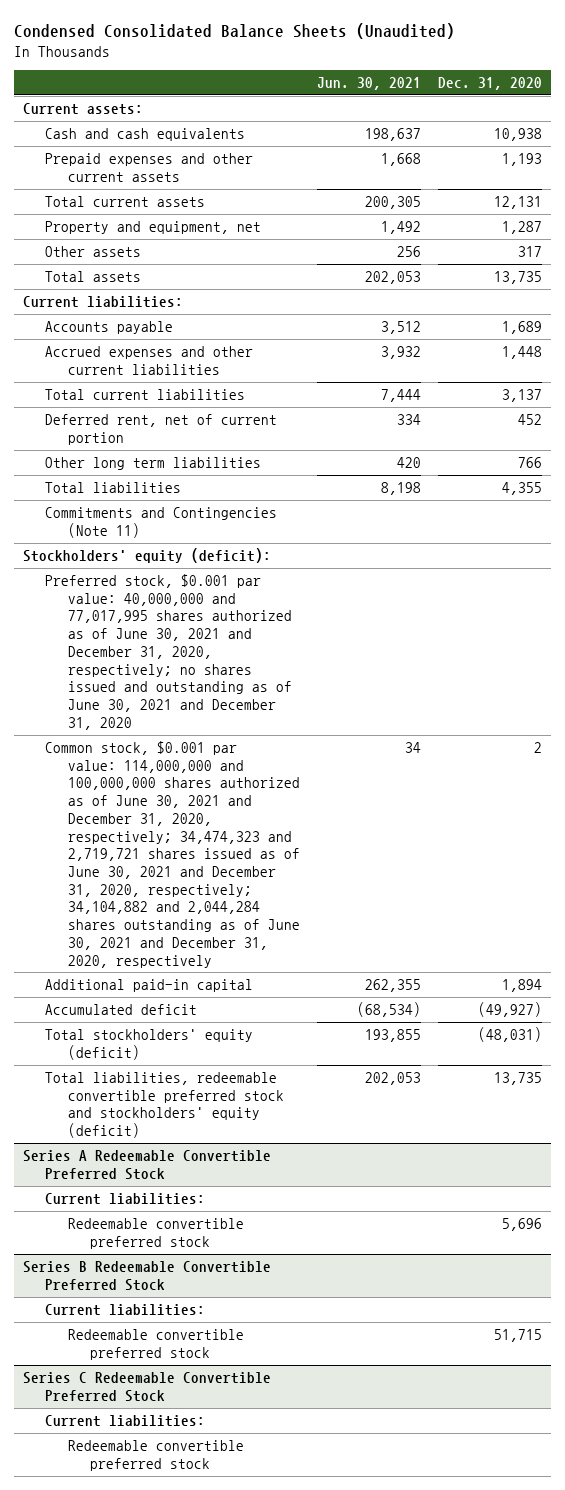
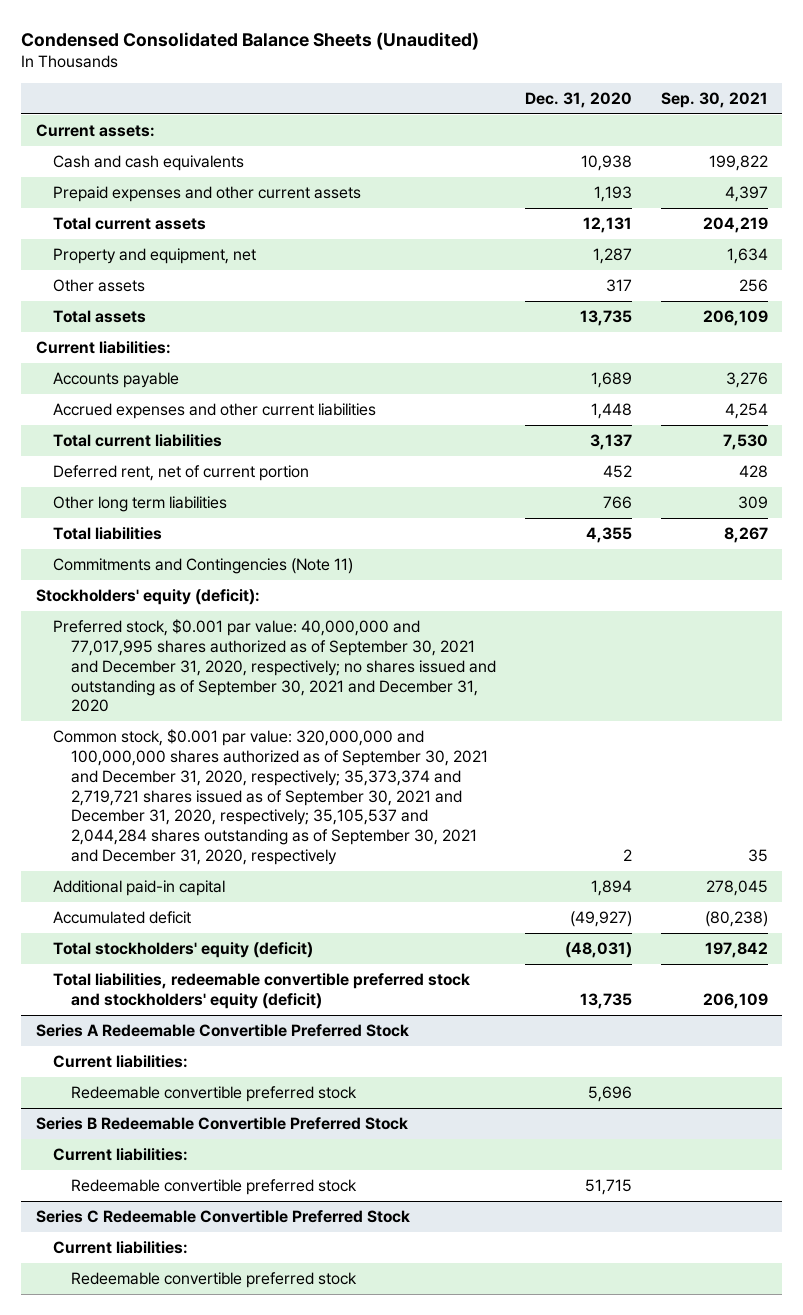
- | Jun. 30, 2021 | Dec. 31, 2020
+ | Dec. 31, 2020 | Sep. 30, 2021
- Preferred stock, $0.001 par value: 40,000,000 and 77,017,995 shares authorized as of June 30, 2021 and December 31, 2020, respectively; no shares issued and outstanding as of June 30, 2021 and December 31, 2020
- Common stock, $0.001 par value: 114,000,000 and 100,000,000 shares authorized as of June 30, 2021 and December 31, 2020, respectively; 34,474,323 and 2,719,721 shares issued as of June 30, 2021 and December 31, 2020, respectively; 34,104,882 and 2,044,284 shares outstanding as of June 30, 2021 and December 31, 2020, respectively | 34 | 2
+ Preferred stock, $0.001 par value: 40,000,000 and 77,017,995 shares authorized as of September 30, 2021 and December 31, 2020, respectively; no shares issued and outstanding as of September 30, 2021 and December 31, 2020
+ Common stock, $0.001 par value: 320,000,000 and 100,000,000 shares authorized as of September 30, 2021 and December 31, 2020, respectively; 35,373,374 and 2,719,721 shares issued as of September 30, 2021 and December 31, 2020, respectively; 35,105,537 and 2,044,284 shares outstanding as of September 30, 2021 and December 31, 2020, respectively | 2 | 35

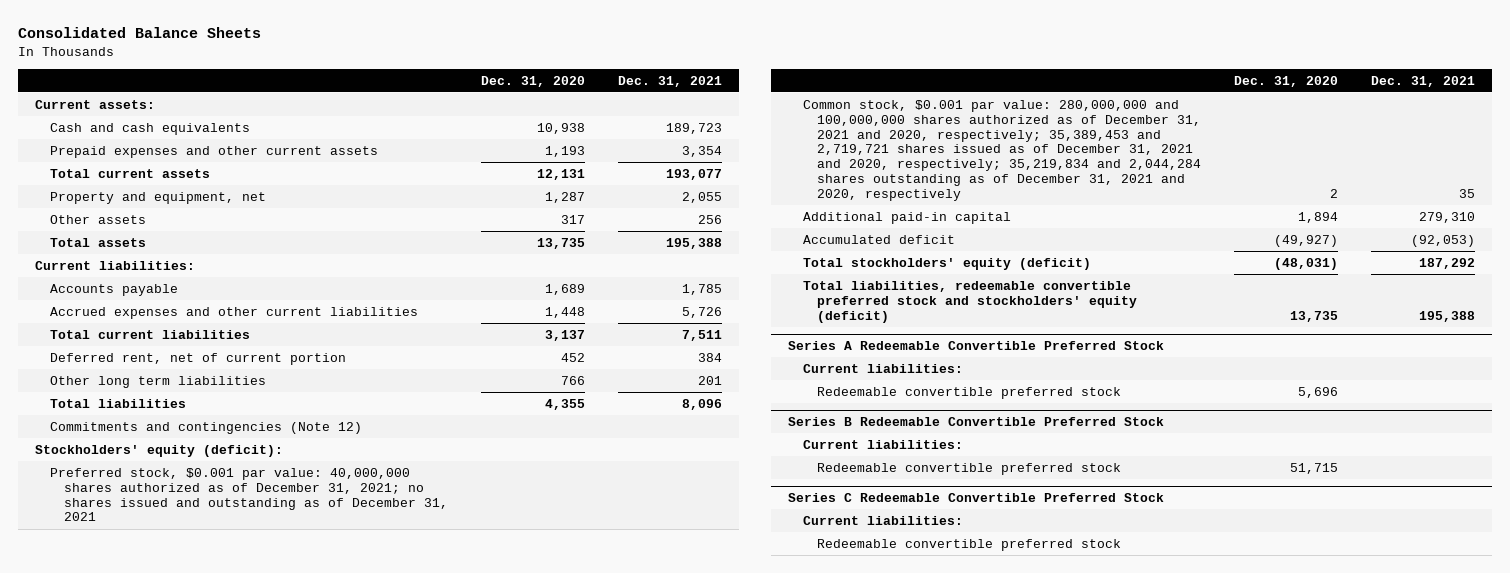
- Condensed Consolidated Balance Sheets (Unaudited)
+ Consolidated Balance Sheets
- | Dec. 31, 2020 | Sep. 30, 2021
+ | Dec. 31, 2020 | Dec. 31, 2021
- Commitments and Contingencies (Note 11)
+ Commitments and contingencies (Note 12)
- Preferred stock, $0.001 par value: 40,000,000 and 77,017,995 shares authorized as of September 30, 2021 and December 31, 2020, respectively; no shares issued and outstanding as of September 30, 2021 and December 31, 2020
- Common stock, $0.001 par value: 320,000,000 and 100,000,000 shares authorized as of September 30, 2021 and December 31, 2020, respectively; 35,373,374 and 2,719,721 shares issued as of September 30, 2021 and December 31, 2020, respectively; 35,105,537 and 2,044,284 shares outstanding as of September 30, 2021 and December 31, 2020, respectively | 2 | 35
+ Preferred stock, $0.001 par value: 40,000,000 shares authorized as of December 31, 2021; no shares issued and outstanding as of December 31, 2021
+ Common stock, $0.001 par value: 280,000,000 and 100,000,000 shares authorized as of December 31, 2021 and 2020, respectively; 35,389,453 and 2,719,721 shares issued as of December 31, 2021 and 2020, respectively; 35,219,834 and 2,044,284 shares outstanding as of December 31, 2021 and 2020, respectively | 2 | 35

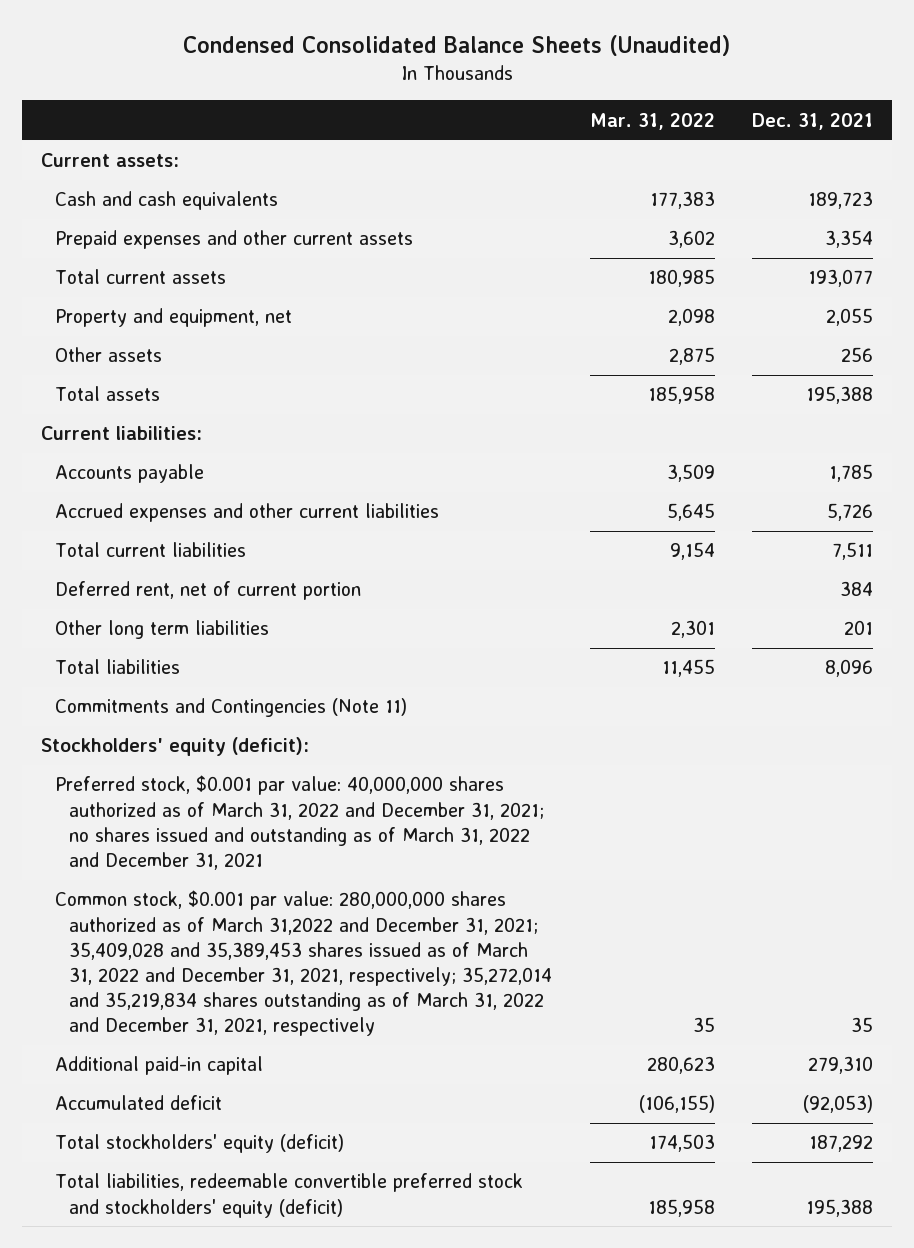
- Consolidated Balance Sheets
+ Condensed Consolidated Balance Sheets (Unaudited)
- | Dec. 31, 2020 | Dec. 31, 2021
+ | Mar. 31, 2022 | Dec. 31, 2021
- Commitments and contingencies (Note 12)
+ Commitments and Contingencies (Note 11)
- Preferred stock, $0.001 par value: 40,000,000 shares authorized as of December 31, 2021; no shares issued and outstanding as of December 31, 2021
- Common stock, $0.001 par value: 280,000,000 and 100,000,000 shares authorized as of December 31, 2021 and 2020, respectively; 35,389,453 and 2,719,721 shares issued as of December 31, 2021 and 2020, respectively; 35,219,834 and 2,044,284 shares outstanding as of December 31, 2021 and 2020, respectively | 2 | 35
+ Preferred stock, $0.001 par value: 40,000,000 shares authorized as of March 31, 2022 and December 31, 2021; no shares issued and outstanding as of March 31, 2022 and December 31, 2021
+ Common stock, $0.001 par value: 280,000,000 shares authorized as of March 31,2022 and December 31, 2021; 35,409,028 and 35,389,453 shares issued as of March 31, 2022 and December 31, 2021, respectively; 35,272,014 and 35,219,834 shares outstanding as of March 31, 2022 and December 31, 2021, respectively | 35 | 35
- Series A Redeemable Convertible Preferred Stock
- Current liabilities:
- Redeemable convertible preferred stock | 5,696 |
- Series B Redeemable Convertible Preferred Stock
- Current liabilities:
- Redeemable convertible preferred stock | 51,715 |
- Series C Redeemable Convertible Preferred Stock
- Current liabilities:
- Redeemable convertible preferred stock

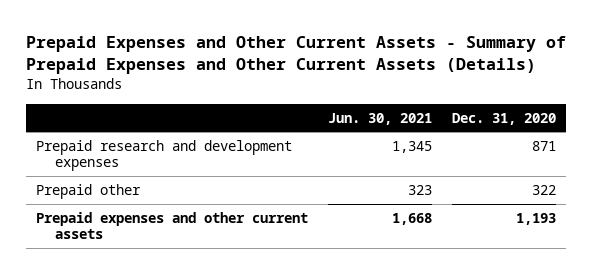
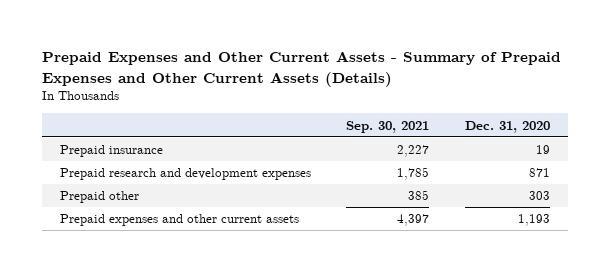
- | Jun. 30, 2021 | Dec. 31, 2020
+ | Sep. 30, 2021 | Dec. 31, 2020
+ Prepaid insurance | 2,227 | 19
- Prepaid other | 323 | 322
+ Prepaid other | 385 | 303

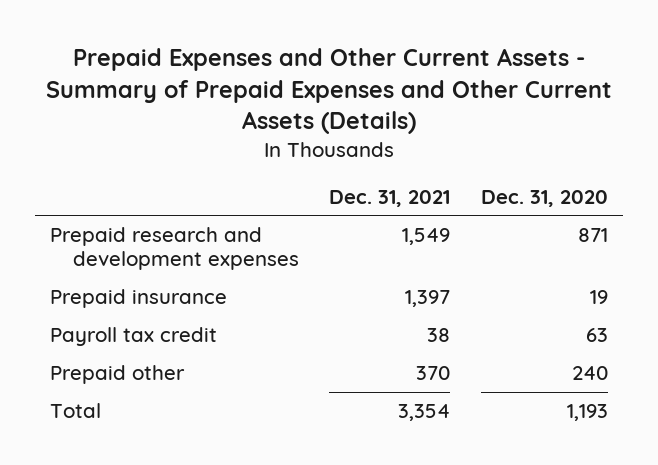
- | Sep. 30, 2021 | Dec. 31, 2020
+ | Dec. 31, 2021 | Dec. 31, 2020
- Prepaid other | 385 | 303
- Prepaid expenses and other current assets | 4,397 | 1,193
moved down: Prepaid insurance | 1,397 | 19
+ Payroll tax credit | 38 | 63
+ Prepaid other | 370 | 240
+ Total | 3,354 | 1,193

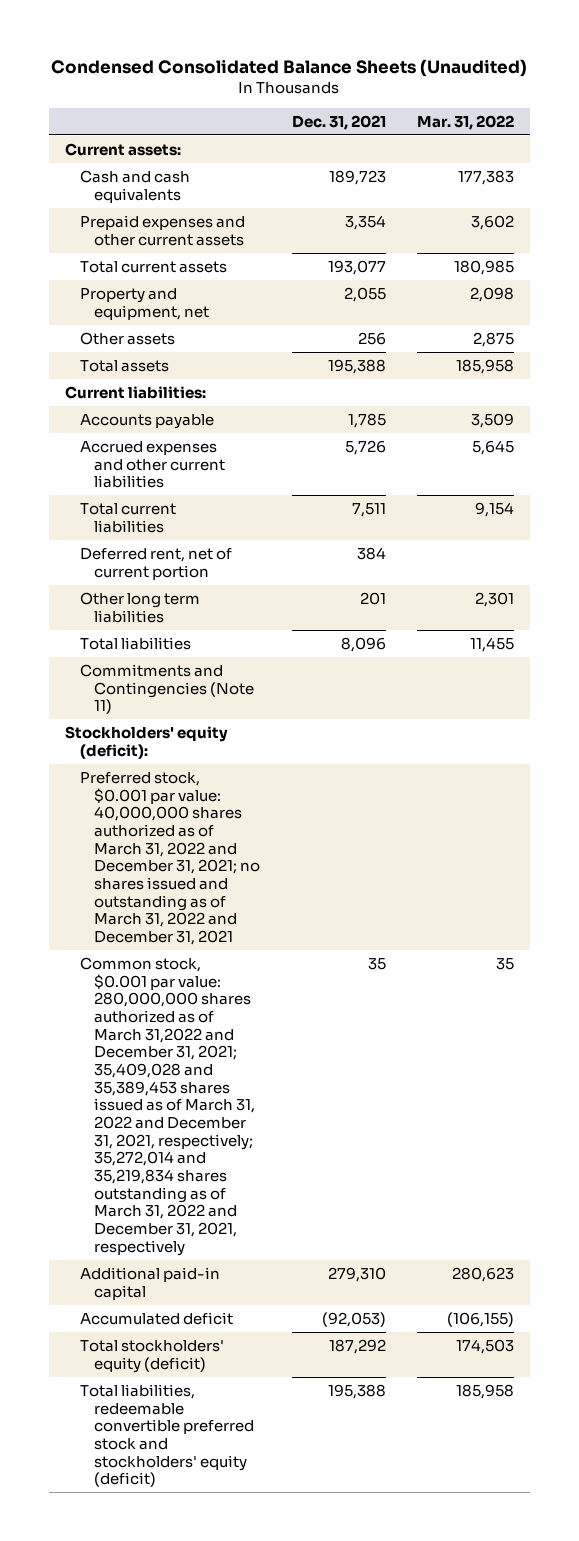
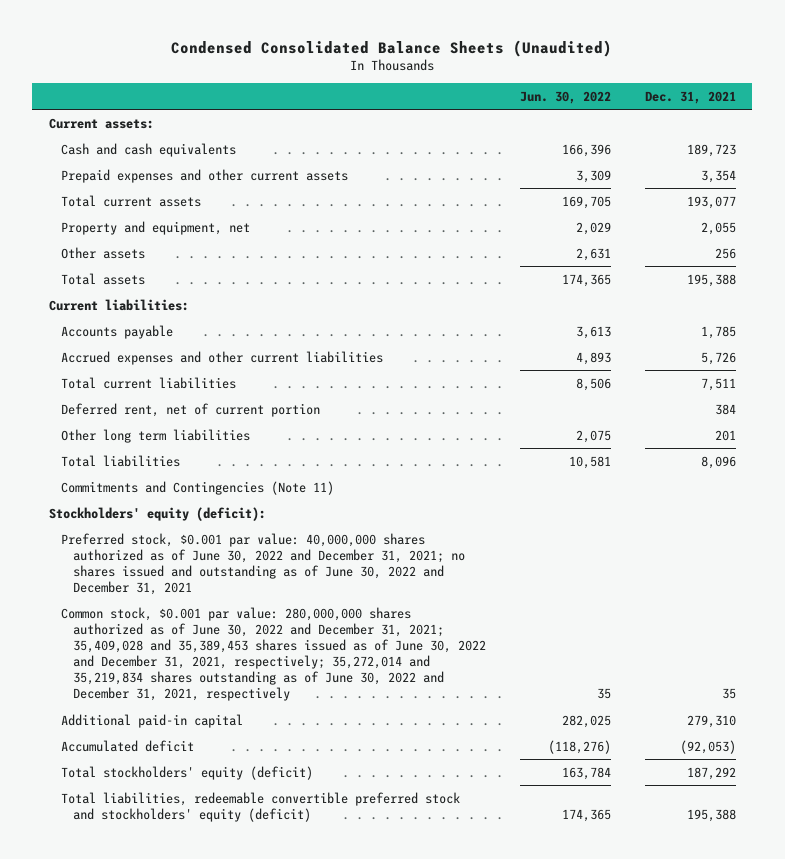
- | Dec. 31, 2021 | Mar. 31, 2022
+ | Jun. 30, 2022 | Dec. 31, 2021
- Preferred stock, $0.001 par value: 40,000,000 shares authorized as of March 31, 2022 and December 31, 2021; no shares issued and outstanding as of March 31, 2022 and December 31, 2021
- Common stock, $0.001 par value: 280,000,000 shares authorized as of March 31,2022 and December 31, 2021; 35,409,028 and 35,389,453 shares issued as of March 31, 2022 and December 31, 2021, respectively; 35,272,014 and 35,219,834 shares outstanding as of March 31, 2022 and December 31, 2021, respectively | 35 | 35
+ Preferred stock, $0.001 par value: 40,000,000 shares authorized as of June 30, 2022 and December 31, 2021; no shares issued and outstanding as of June 30, 2022 and December 31, 2021
+ Common stock, $0.001 par value: 280,000,000 shares authorized as of June 30, 2022 and December 31, 2021; 35,409,028 and 35,389,453 shares issued as of June 30, 2022 and December 31, 2021, respectively; 35,272,014 and 35,219,834 shares outstanding as of June 30, 2022 and December 31, 2021, respectively | 35 | 35

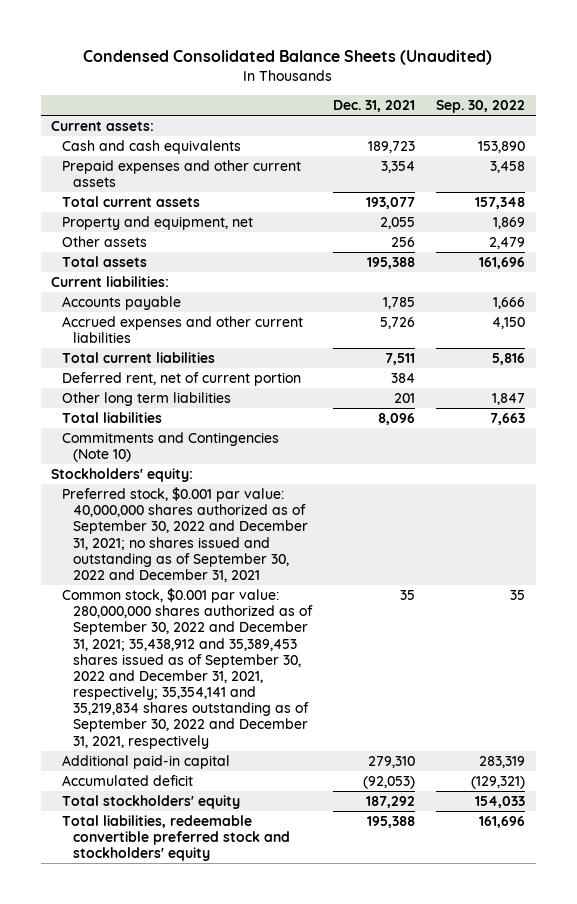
- | Jun. 30, 2022 | Dec. 31, 2021
+ | Dec. 31, 2021 | Sep. 30, 2022
- Commitments and Contingencies (Note 11)
- Stockholders' equity (deficit):
- Preferred stock, $0.001 par value: 40,000,000 shares authorized as of June 30, 2022 and December 31, 2021; no shares issued and outstanding as of June 30, 2022 and December 31, 2021
- Common stock, $0.001 par value: 280,000,000 shares authorized as of June 30, 2022 and December 31, 2021; 35,409,028 and 35,389,453 shares issued as of June 30, 2022 and December 31, 2021, respectively; 35,272,014 and 35,219,834 shares outstanding as of June 30, 2022 and December 31, 2021, respectively | 35 | 35
+ Commitments and Contingencies (Note 10)
+ Stockholders' equity:
+ Preferred stock, $0.001 par value: 40,000,000 shares authorized as of September 30, 2022 and December 31, 2021; no shares issued and outstanding as of September 30, 2022 and December 31, 2021
+ Common stock, $0.001 par value: 280,000,000 shares authorized as of September 30, 2022 and December 31, 2021; 35,438,912 and 35,389,453 shares issued as of September 30, 2022 and December 31, 2021, respectively; 35,354,141 and 35,219,834 shares outstanding as of September 30, 2022 and December 31, 2021, respectively | 35 | 35
- Total stockholders' equity (deficit) | 163,784 | 187,292
- Total liabilities, redeemable convertible preferred stock and stockholders' equity (deficit) | 174,365 | 195,388
+ Total stockholders' equity | 187,292 | 154,033
+ Total liabilities, redeemable convertible preferred stock and stockholders' equity | 195,388 | 161,696

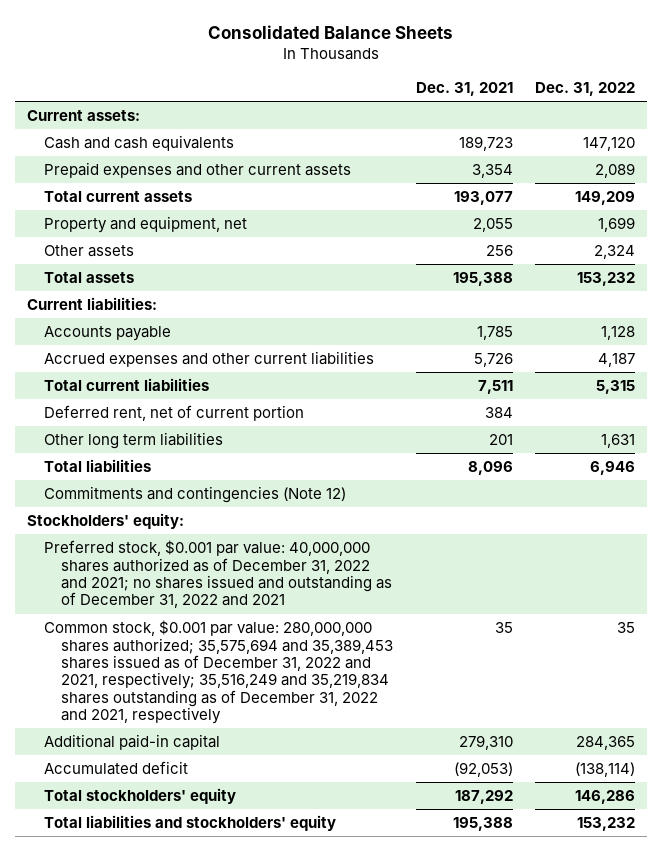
- Condensed Consolidated Balance Sheets (Unaudited)
+ Consolidated Balance Sheets
- | Dec. 31, 2021 | Sep. 30, 2022
+ | Dec. 31, 2021 | Dec. 31, 2022
- Commitments and Contingencies (Note 10)
+ Commitments and contingencies (Note 12)
- Preferred stock, $0.001 par value: 40,000,000 shares authorized as of September 30, 2022 and December 31, 2021; no shares issued and outstanding as of September 30, 2022 and December 31, 2021
- Common stock, $0.001 par value: 280,000,000 shares authorized as of September 30, 2022 and December 31, 2021; 35,438,912 and 35,389,453 shares issued as of September 30, 2022 and December 31, 2021, respectively; 35,354,141 and 35,219,834 shares outstanding as of September 30, 2022 and December 31, 2021, respectively | 35 | 35
+ Preferred stock, $0.001 par value: 40,000,000 shares authorized as of December 31, 2022 and 2021; no shares issued and outstanding as of December 31, 2022 and 2021
+ Common stock, $0.001 par value: 280,000,000 shares authorized; 35,575,694 and 35,389,453 shares issued as of December 31, 2022 and 2021, respectively; 35,516,249 and 35,219,834 shares outstanding as of December 31, 2022 and 2021, respectively | 35 | 35
- Total liabilities, redeemable convertible preferred stock and stockholders' equity | 195,388 | 161,696
+ Total liabilities and stockholders' equity | 195,388 | 153,232

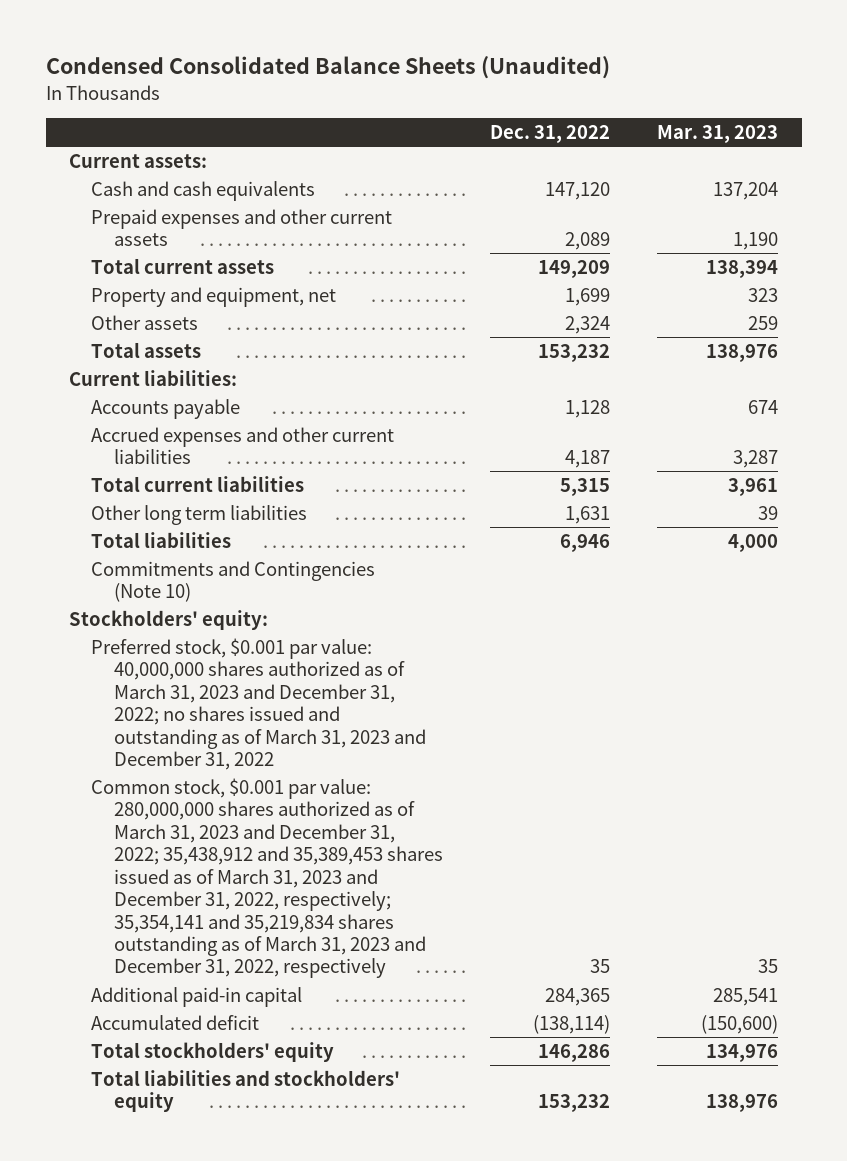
- Consolidated Balance Sheets
+ Condensed Consolidated Balance Sheets (Unaudited)
- | Dec. 31, 2021 | Dec. 31, 2022
+ | Dec. 31, 2022 | Mar. 31, 2023
- Deferred rent, net of current portion | 384 |
- Commitments and contingencies (Note 12)
+ Commitments and Contingencies (Note 10)
- Preferred stock, $0.001 par value: 40,000,000 shares authorized as of December 31, 2022 and 2021; no shares issued and outstanding as of December 31, 2022 and 2021
- Common stock, $0.001 par value: 280,000,000 shares authorized; 35,575,694 and 35,389,453 shares issued as of December 31, 2022 and 2021, respectively; 35,516,249 and 35,219,834 shares outstanding as of December 31, 2022 and 2021, respectively | 35 | 35
+ Preferred stock, $0.001 par value: 40,000,000 shares authorized as of March 31, 2023 and December 31, 2022; no shares issued and outstanding as of March 31, 2023 and December 31, 2022
+ Common stock, $0.001 par value: 280,000,000 shares authorized as of March 31, 2023 and December 31, 2022; 35,438,912 and 35,389,453 shares issued as of March 31, 2023 and December 31, 2022, respectively; 35,354,141 and 35,219,834 shares outstanding as of March 31, 2023 and December 31, 2022, respectively | 35 | 35

